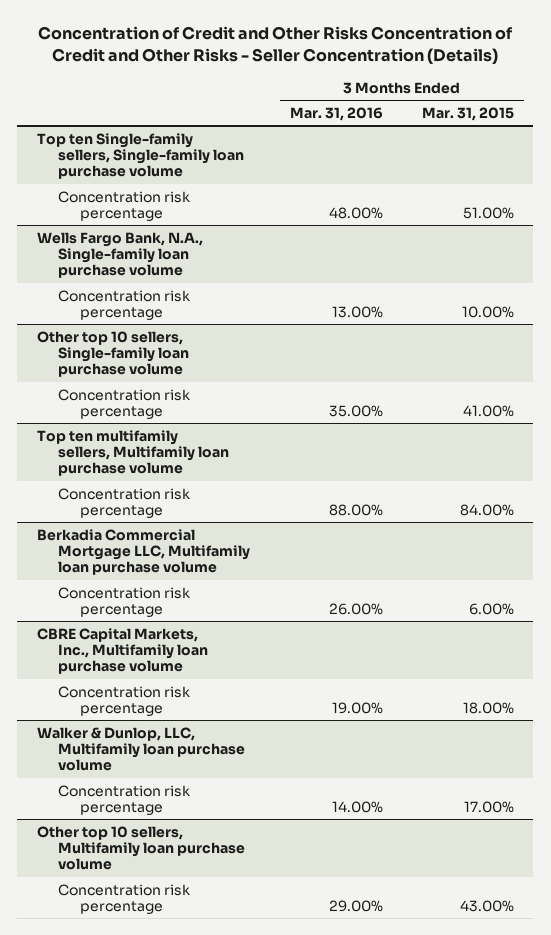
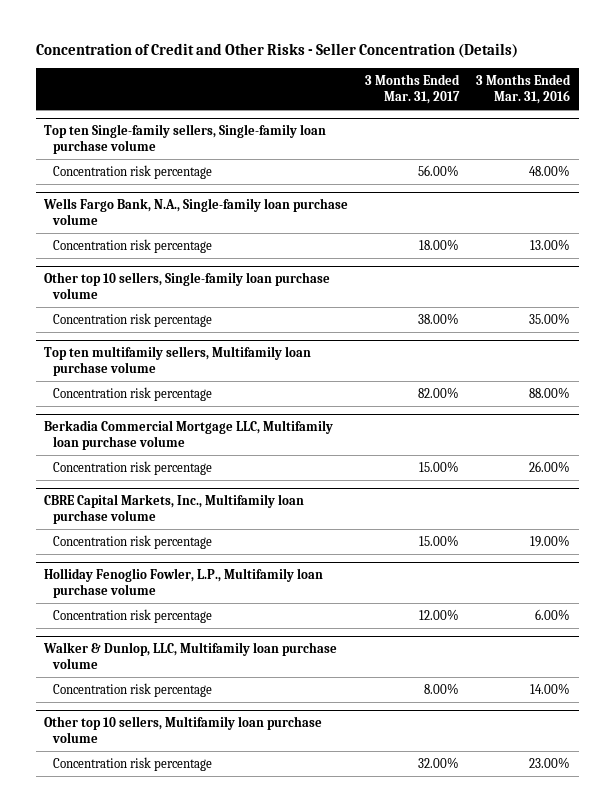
- Concentration of Credit and Other Risks Concentration of Credit and Other Risks - Seller Concentration (Details)
+ Concentration of Credit and Other Risks - Seller Concentration (Details)
- | 3 Months Ended Mar. 31, 2016 | 3 Months Ended Mar. 31, 2015
+ | 3 Months Ended Mar. 31, 2017 | 3 Months Ended Mar. 31, 2016
+ Holliday Fenoglio Fowler, L.P., Multifamily loan purchase volume
+ Concentration risk percentage | 12.00% | 6.00%
@ Other top 10 sellers, Multifamily loan purchase volume
- Concentration risk percentage | 29.00% | 43.00%
+ Concentration risk percentage | 32.00% | 23.00%

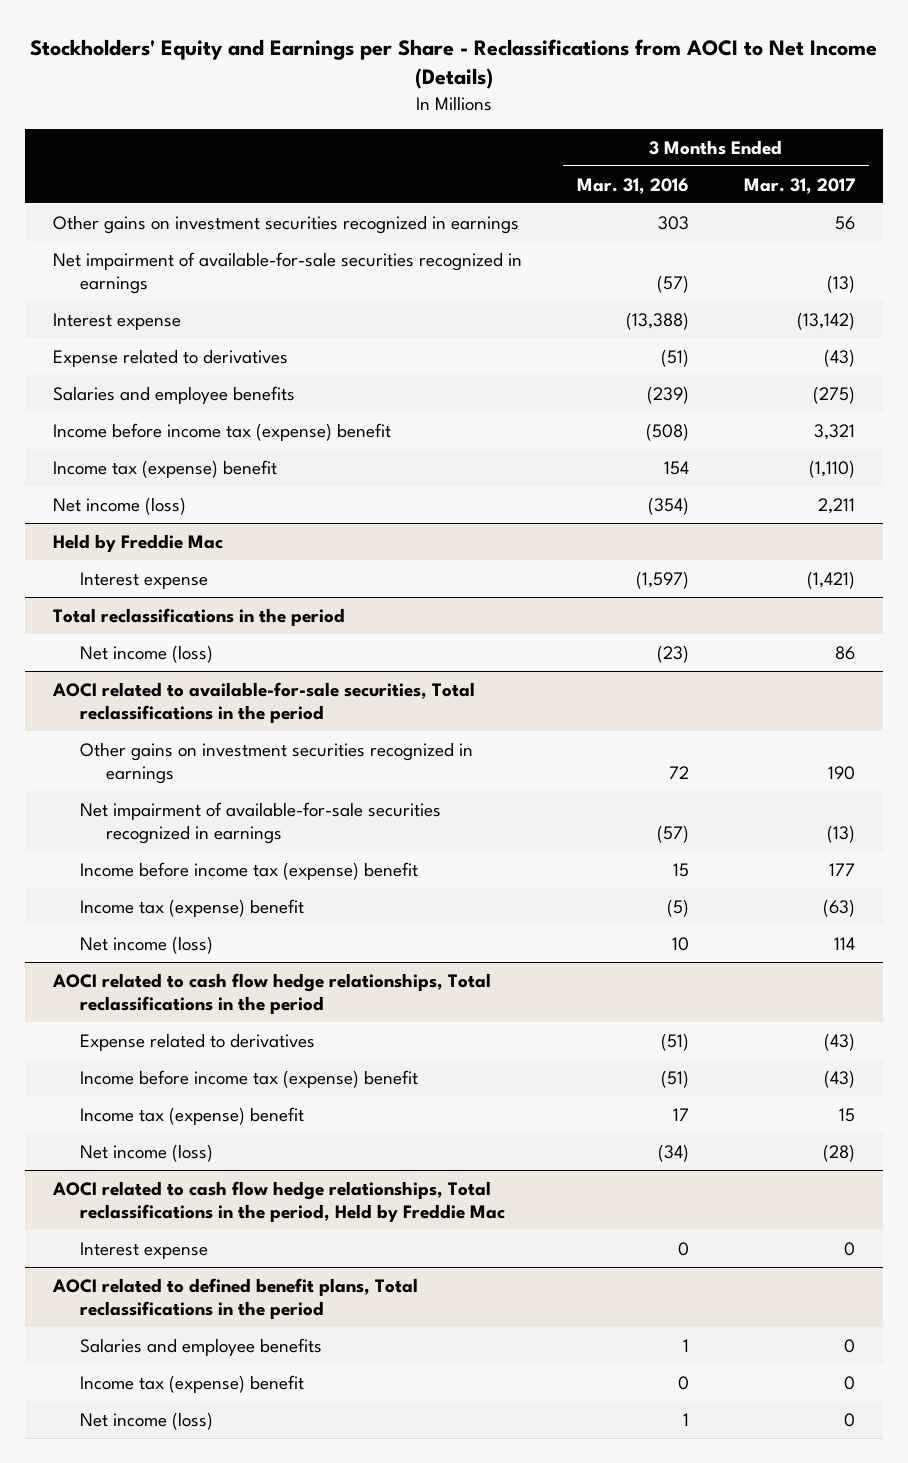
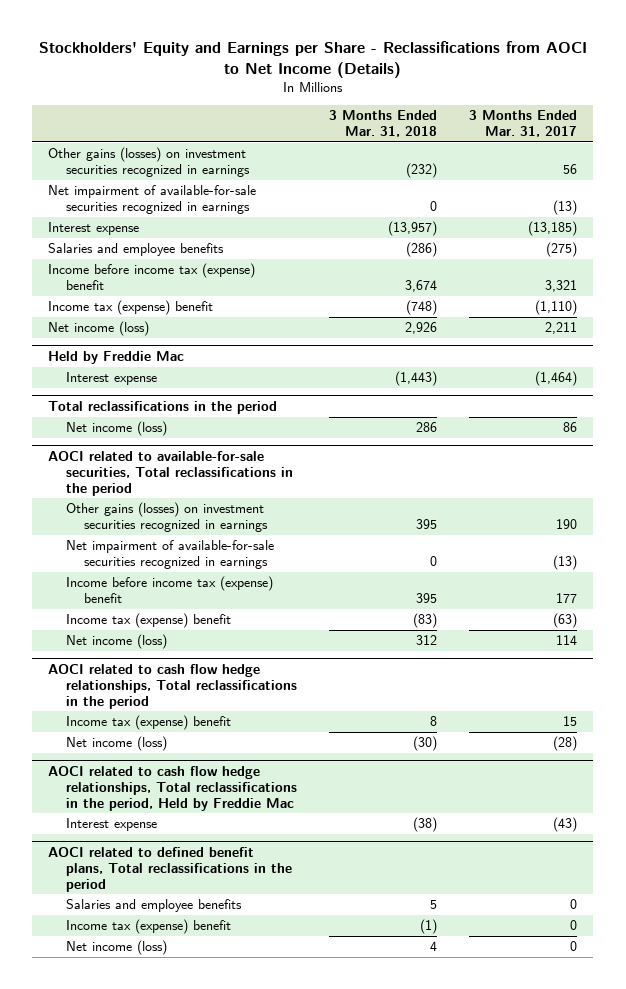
- | 3 Months Ended Mar. 31, 2016 | 3 Months Ended Mar. 31, 2017
+ | 3 Months Ended Mar. 31, 2018 | 3 Months Ended Mar. 31, 2017
- Other gains on investment securities recognized in earnings | 303 | 56
+ Other gains (losses) on investment securities recognized in earnings | (232) | 56
- Interest expense | (13,388) | (13,142)
- Expense related to derivatives | (51) | (43)
+ Interest expense | (13,957) | (13,185)
@ Held by Freddie Mac
- Interest expense | (1,597) | (1,421)
+ Interest expense | (1,443) | (1,464)
@ AOCI related to available-for-sale securities, Total reclassifications in the period
- Other gains on investment securities recognized in earnings | 72 | 190
+ Other gains (losses) on investment securities recognized in earnings | 395 | 190
@ AOCI related to cash flow hedge relationships, Total reclassifications in the period
- Expense related to derivatives | (51) | (43)
- Income before income tax (expense) benefit | (51) | (43)
@ AOCI related to cash flow hedge relationships, Total reclassifications in the period, Held by Freddie Mac
- Interest expense | 0 | 0
+ Interest expense | (38) | (43)

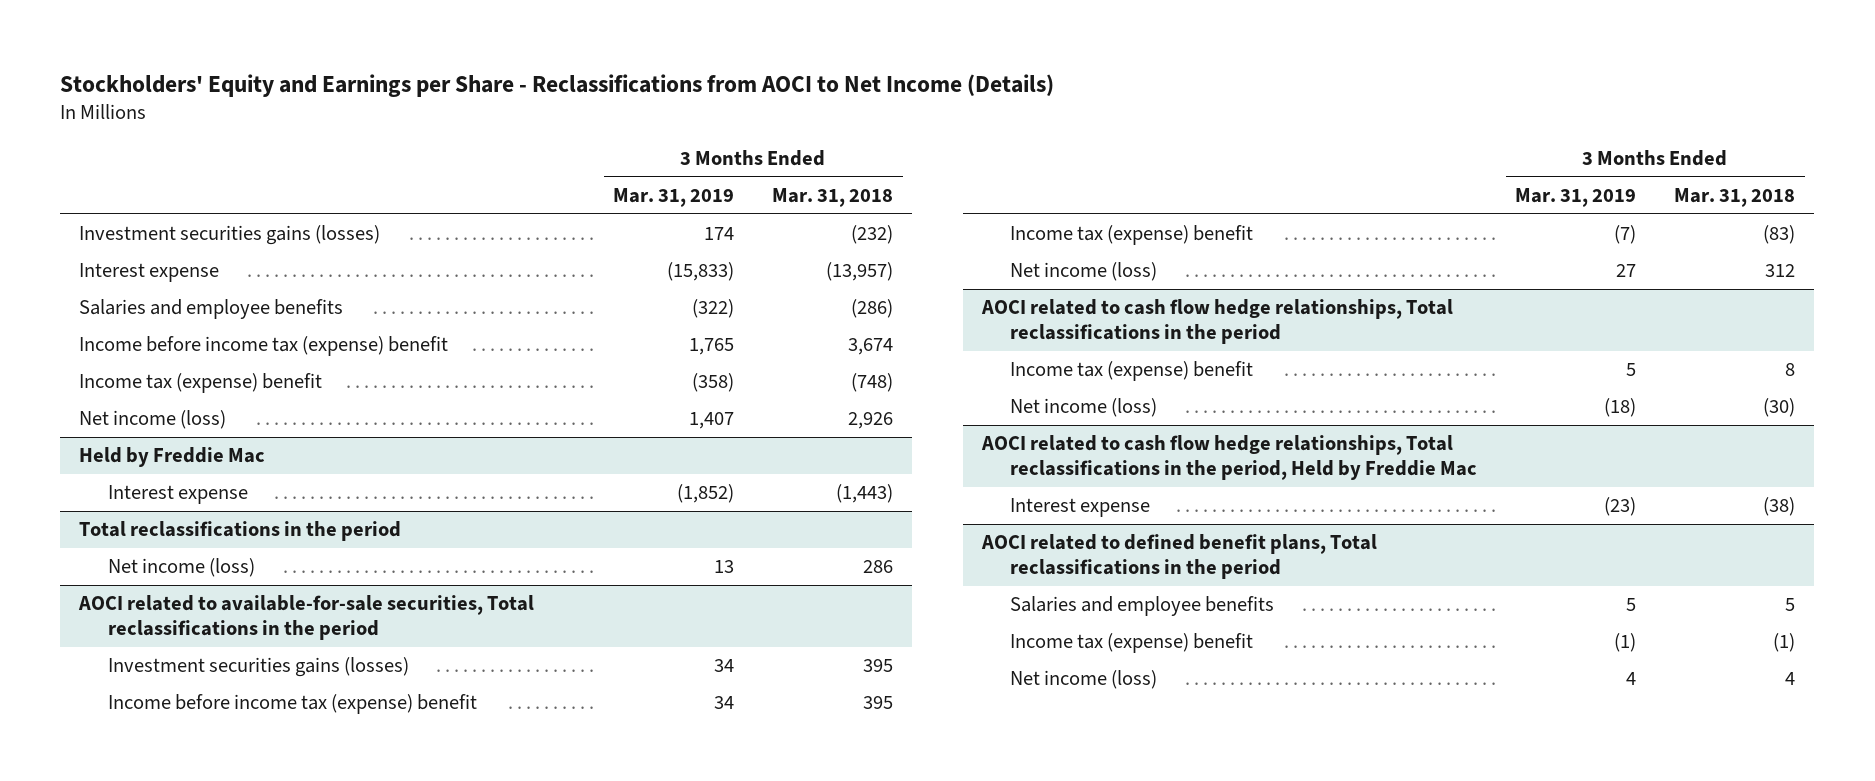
- | 3 Months Ended Mar. 31, 2018 | 3 Months Ended Mar. 31, 2017
+ | 3 Months Ended Mar. 31, 2019 | 3 Months Ended Mar. 31, 2018
- Other gains (losses) on investment securities recognized in earnings | (232) | 56
- Net impairment of available-for-sale securities recognized in earnings | 0 | (13)
+ Investment securities gains (losses) | 174 | (232)
@ AOCI related to available-for-sale securities, Total reclassifications in the period
- Other gains (losses) on investment securities recognized in earnings | 395 | 190
- Net impairment of available-for-sale securities recognized in earnings | 0 | (13)
+ Investment securities gains (losses) | 34 | 395

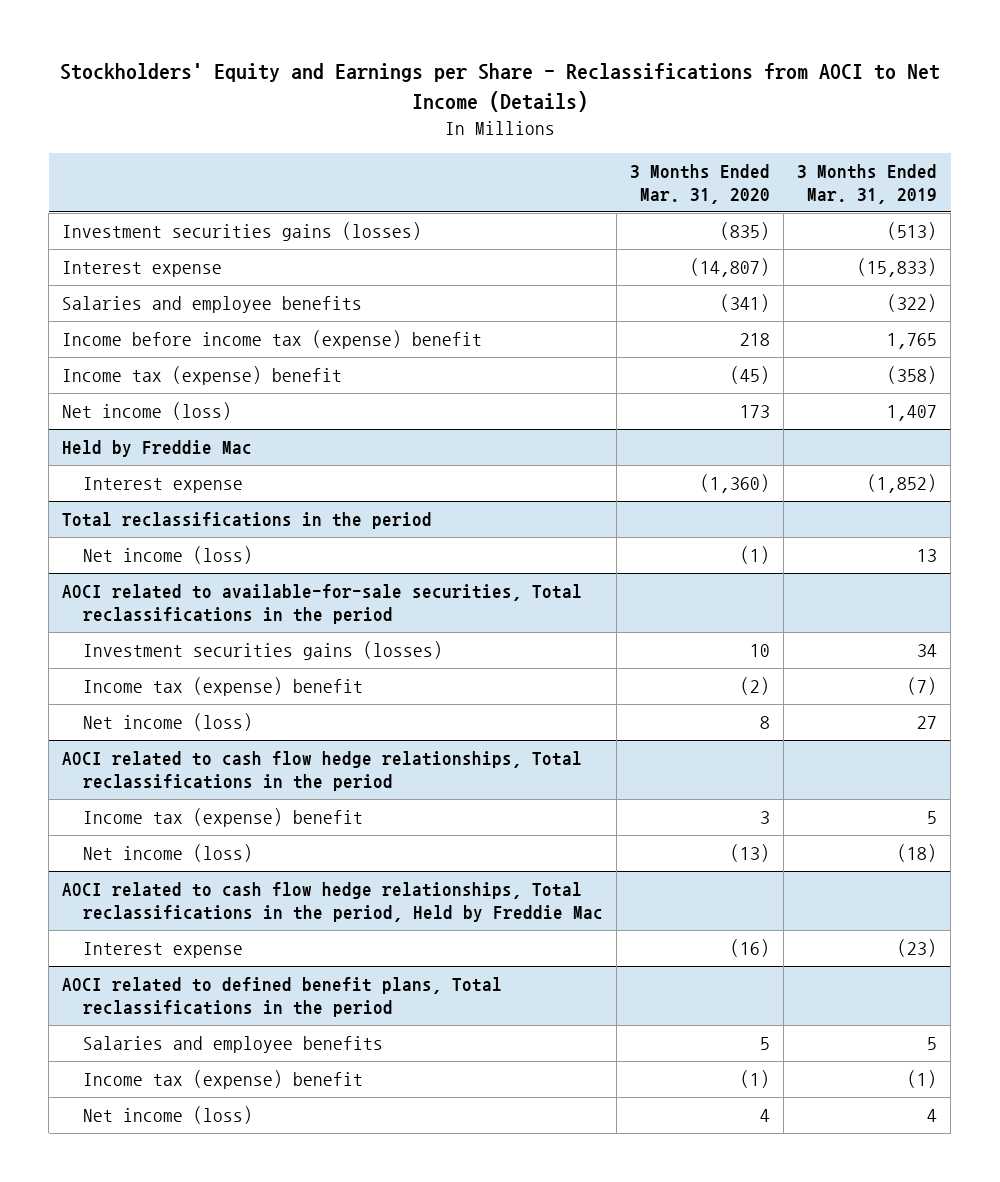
- | 3 Months Ended Mar. 31, 2019 | 3 Months Ended Mar. 31, 2018
+ | 3 Months Ended Mar. 31, 2020 | 3 Months Ended Mar. 31, 2019
- Investment securities gains (losses) | 174 | (232)
+ Investment securities gains (losses) | (835) | (513)
@ AOCI related to available-for-sale securities, Total reclassifications in the period
- Income before income tax (expense) benefit | 34 | 395

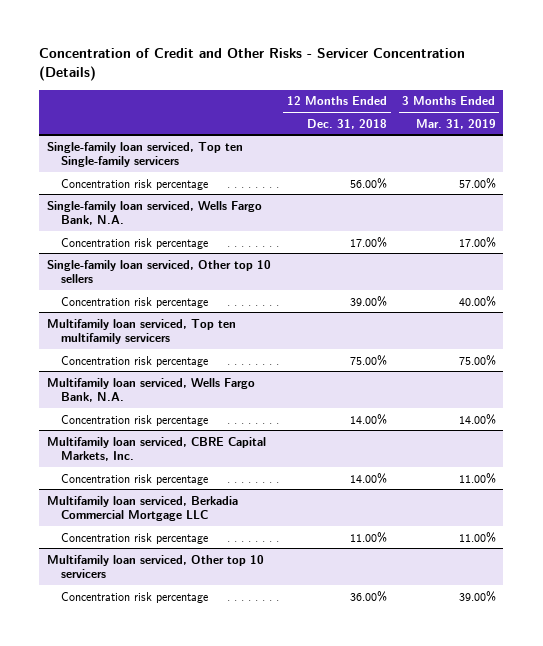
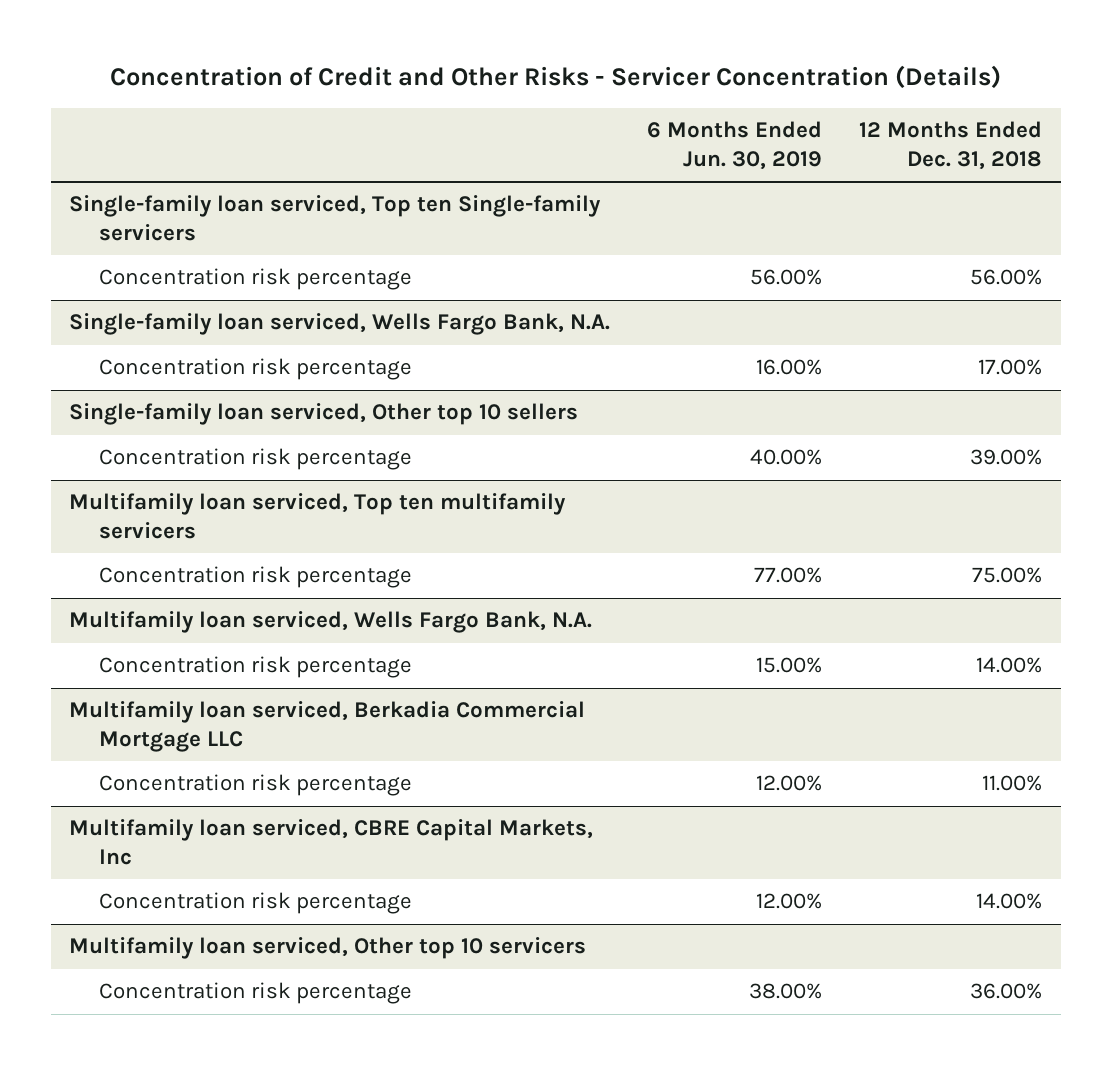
- | 12 Months Ended Dec. 31, 2018 | 3 Months Ended Mar. 31, 2019
+ | 6 Months Ended Jun. 30, 2019 | 12 Months Ended Dec. 31, 2018
- Multifamily loan serviced, CBRE Capital Markets, Inc.
- Concentration risk percentage | 14.00% | 11.00%
+ Multifamily loan serviced, CBRE Capital Markets, Inc
+ Concentration risk percentage | 12.00% | 14.00%

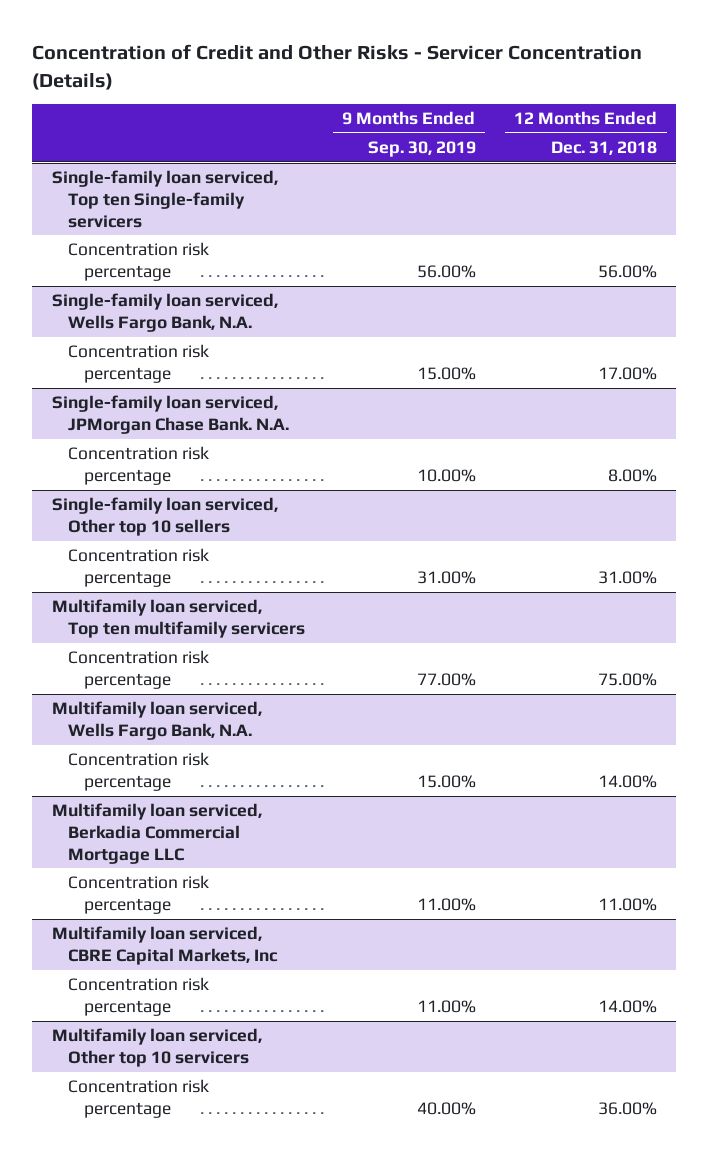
- | 6 Months Ended Jun. 30, 2019 | 12 Months Ended Dec. 31, 2018
+ | 9 Months Ended Sep. 30, 2019 | 12 Months Ended Dec. 31, 2018
+ Single-family loan serviced, JPMorgan Chase Bank. N.A.
+ Concentration risk percentage | 10.00% | 8.00%
@ Single-family loan serviced, Other top 10 sellers
- Concentration risk percentage | 40.00% | 39.00%
+ Concentration risk percentage | 31.00% | 31.00%

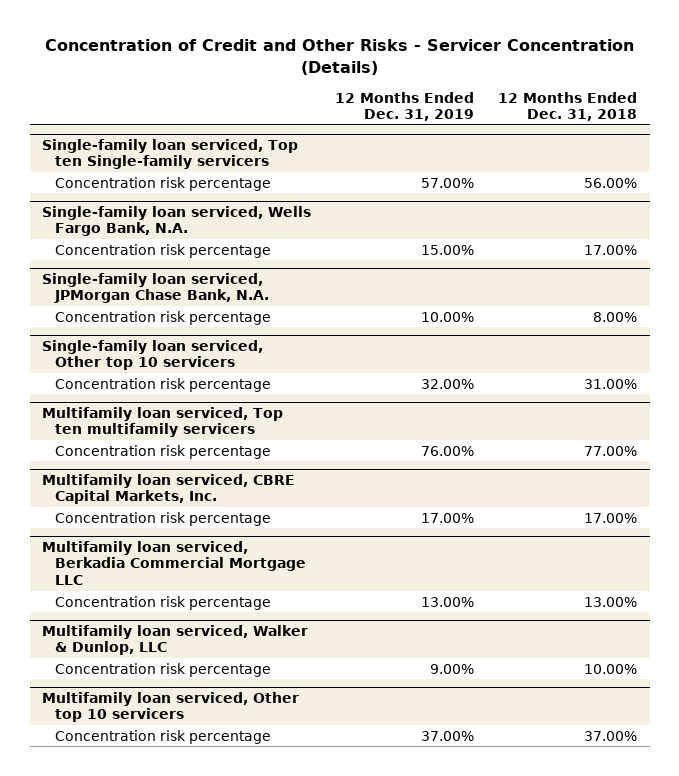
- | 9 Months Ended Sep. 30, 2019 | 12 Months Ended Dec. 31, 2018
+ | 12 Months Ended Dec. 31, 2019 | 12 Months Ended Dec. 31, 2018
- Single-family loan serviced, JPMorgan Chase Bank. N.A.
+ Single-family loan serviced, JPMorgan Chase Bank, N.A.
- Single-family loan serviced, Other top 10 sellers
+ Single-family loan serviced, Other top 10 servicers
@ Multifamily loan serviced, Top ten multifamily servicers
- Concentration risk percentage | 77.00% | 75.00%
- Multifamily loan serviced, Wells Fargo Bank, N.A.
- Concentration risk percentage | 15.00% | 14.00%
@ Multifamily loan serviced, Top ten multifamily servicers
+ Concentration risk percentage | 76.00% | 77.00%
+ Multifamily loan serviced, CBRE Capital Markets, Inc.
+ Concentration risk percentage | 17.00% | 17.00%
@ Multifamily loan serviced, Berkadia Commercial Mortgage LLC
- Concentration risk percentage | 11.00% | 11.00%
- Multifamily loan serviced, CBRE Capital Markets, Inc
- Concentration risk percentage | 11.00% | 14.00%
@ Multifamily loan serviced, Berkadia Commercial Mortgage LLC
+ Concentration risk percentage | 13.00% | 13.00%
+ Multifamily loan serviced, Walker & Dunlop, LLC
+ Concentration risk percentage | 9.00% | 10.00%
@ Multifamily loan serviced, Other top 10 servicers
- Concentration risk percentage | 40.00% | 36.00%
+ Concentration risk percentage | 37.00% | 37.00%

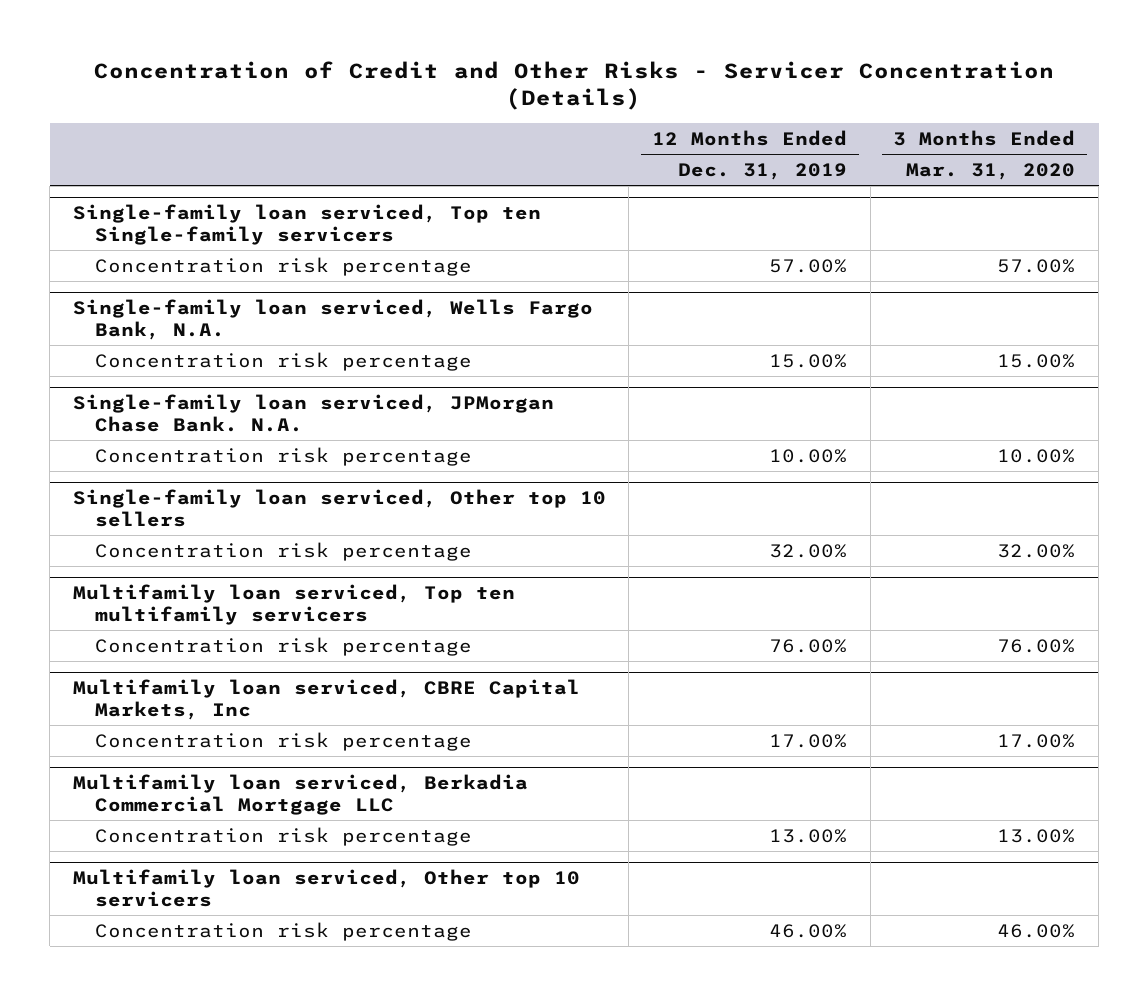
- | 12 Months Ended Dec. 31, 2019 | 12 Months Ended Dec. 31, 2018
+ | 12 Months Ended Dec. 31, 2019 | 3 Months Ended Mar. 31, 2020
- Single-family loan serviced, JPMorgan Chase Bank, N.A.
+ Single-family loan serviced, JPMorgan Chase Bank. N.A.
- Single-family loan serviced, Other top 10 servicers
+ Single-family loan serviced, Other top 10 sellers
- Multifamily loan serviced, CBRE Capital Markets, Inc.
+ Multifamily loan serviced, CBRE Capital Markets, Inc
- Multifamily loan serviced, Walker & Dunlop, LLC
- Concentration risk percentage | 9.00% | 10.00%
@ Multifamily loan serviced, Other top 10 servicers
- Concentration risk percentage | 37.00% | 37.00%
+ Concentration risk percentage | 46.00% | 46.00%

